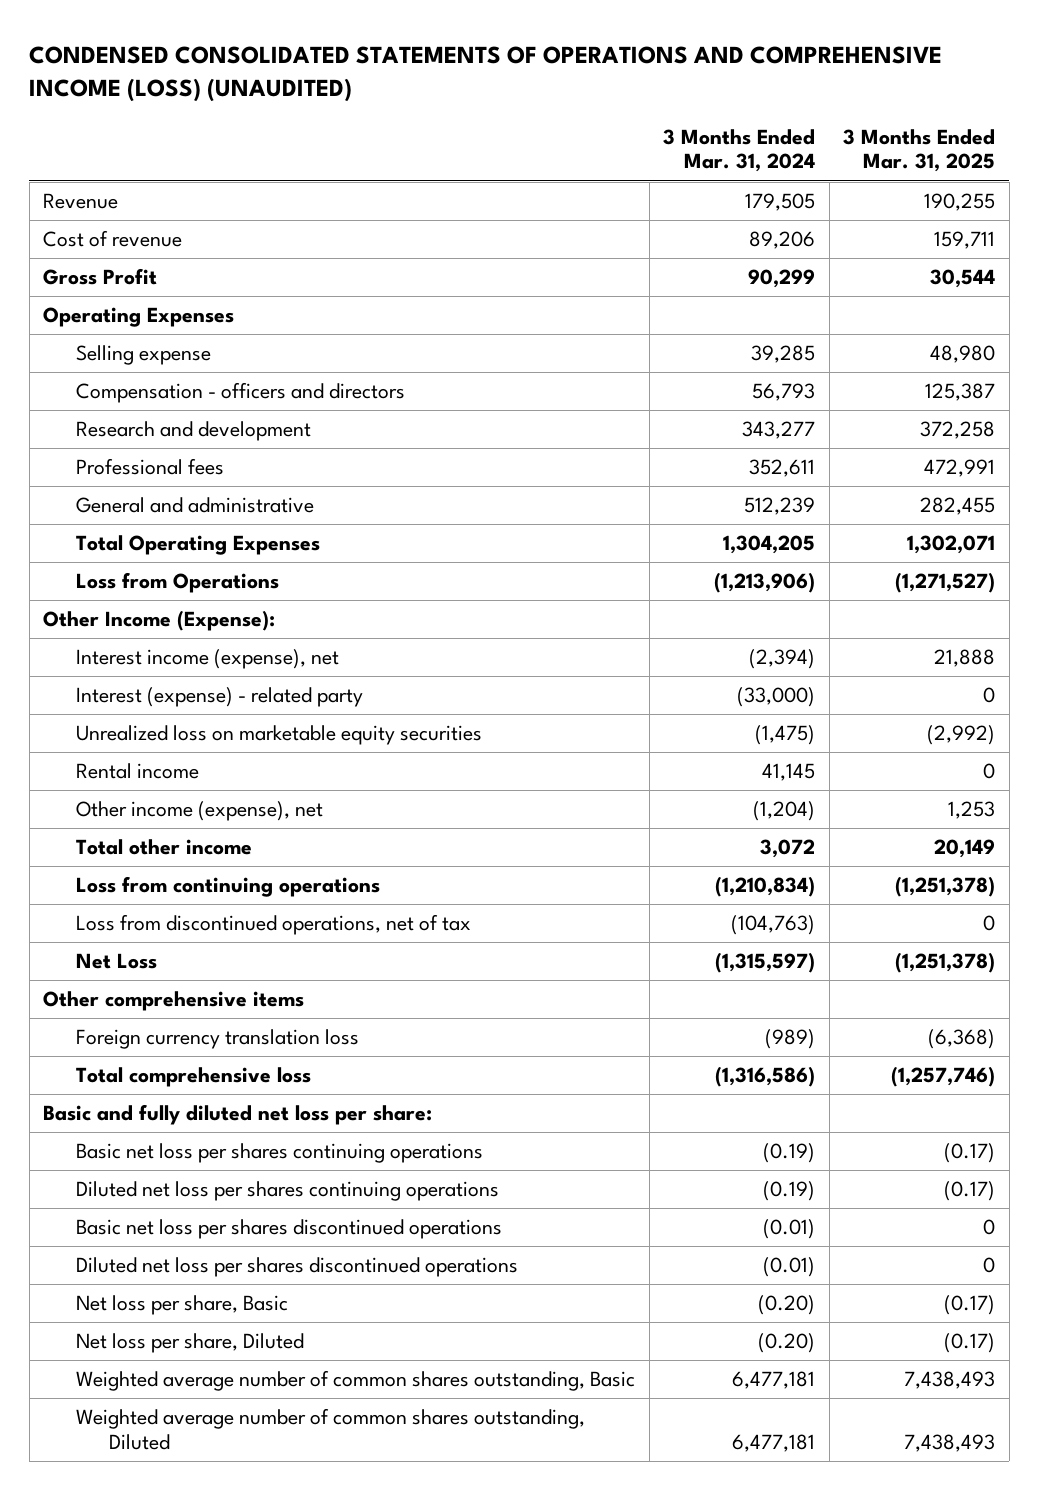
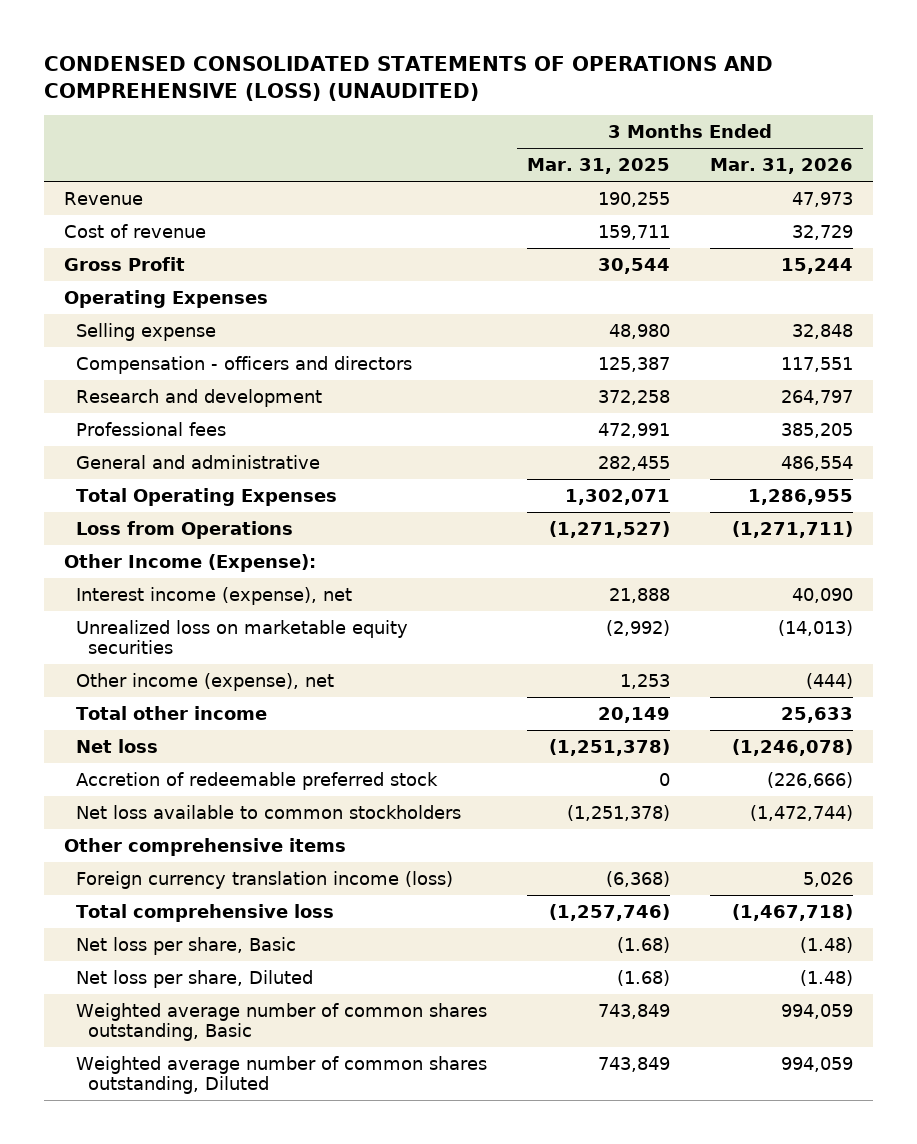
- CONDENSED CONSOLIDATED STATEMENTS OF OPERATIONS AND COMPREHENSIVE INCOME (LOSS) (UNAUDITED)
+ CONDENSED CONSOLIDATED STATEMENTS OF OPERATIONS AND COMPREHENSIVE (LOSS) (UNAUDITED)
- | 3 Months Ended Mar. 31, 2024 | 3 Months Ended Mar. 31, 2025
+ | 3 Months Ended Mar. 31, 2025 | 3 Months Ended Mar. 31, 2026
- Interest (expense) - related party | (33,000) | 0
- Rental income | 41,145 | 0
- Loss from continuing operations | (1,210,834) | (1,251,378)
- Loss from discontinued operations, net of tax | (104,763) | 0
- Net Loss | (1,315,597) | (1,251,378)
+ Net loss | (1,251,378) | (1,246,078)
+ Accretion of redeemable preferred stock | 0 | (226,666)
+ Net loss available to common stockholders | (1,251,378) | (1,472,744)
- Foreign currency translation loss | (989) | (6,368)
+ Foreign currency translation income (loss) | (6,368) | 5,026
- Basic and fully diluted net loss per share:
- Basic net loss per shares continuing operations | (0.19) | (0.17)
- Diluted net loss per shares continuing operations | (0.19) | (0.17)
- Basic net loss per shares discontinued operations | (0.01) | 0
- Diluted net loss per shares discontinued operations | (0.01) | 0
- Net loss per share, Basic | (0.20) | (0.17)
- Net loss per share, Diluted | (0.20) | (0.17)
- Weighted average number of common shares outstanding, Basic | 6,477,181 | 7,438,493
- Weighted average number of common shares outstanding, Diluted | 6,477,181 | 7,438,493
+ Net loss per share, Basic | (1.68) | (1.48)
+ Net loss per share, Diluted | (1.68) | (1.48)
+ Weighted average number of common shares outstanding, Basic | 743,849 | 994,059
+ Weighted average number of common shares outstanding, Diluted | 743,849 | 994,059

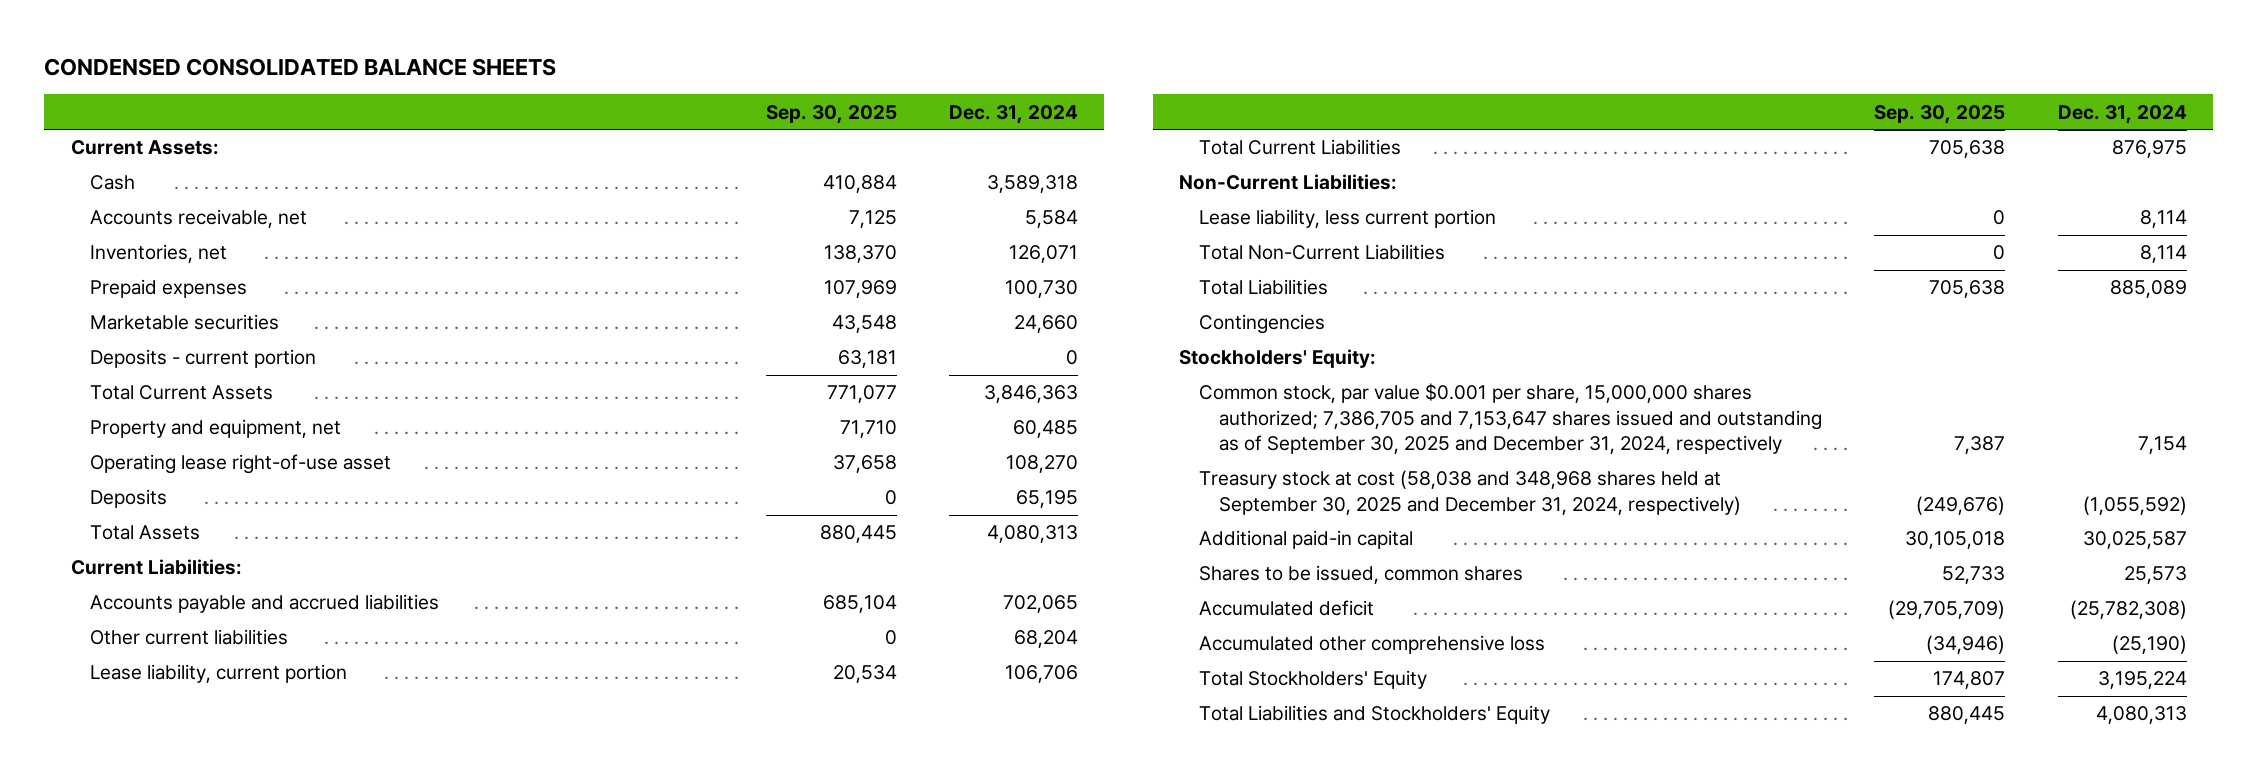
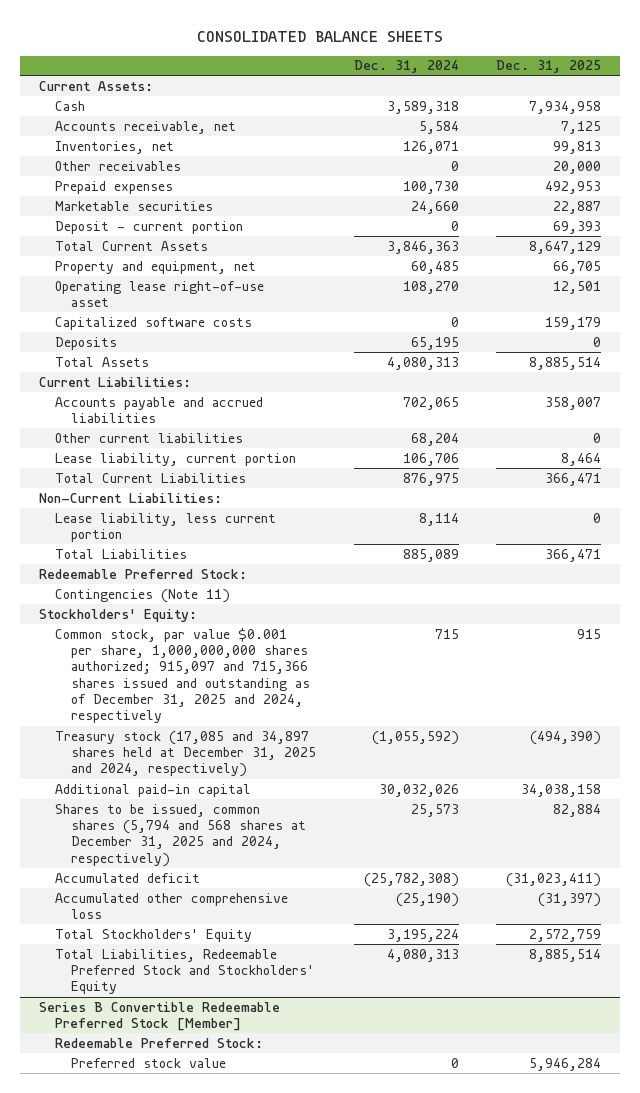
- CONDENSED CONSOLIDATED BALANCE SHEETS
+ CONSOLIDATED BALANCE SHEETS
- | Sep. 30, 2025 | Dec. 31, 2024
+ | Dec. 31, 2024 | Dec. 31, 2025
+ Other receivables | 0 | 20,000
- Deposits - current portion | 63,181 | 0
+ Deposit - current portion | 0 | 69,393
+ Capitalized software costs | 0 | 159,179
- Total Non-Current Liabilities | 0 | 8,114
- Contingencies
+ Redeemable Preferred Stock:
+ Contingencies (Note 11)
- Common stock, par value $0.001 per share, 15,000,000 shares authorized; 7,386,705 and 7,153,647 shares issued and outstanding as of September 30, 2025 and December 31, 2024, respectively | 7,387 | 7,154
- Treasury stock at cost (58,038 and 348,968 shares held at September 30, 2025 and December 31, 2024, respectively) | (249,676) | (1,055,592)
- Additional paid-in capital | 30,105,018 | 30,025,587
- Shares to be issued, common shares | 52,733 | 25,573
+ Common stock, par value $0.001 per share, 1,000,000,000 shares authorized; 915,097 and 715,366 shares issued and outstanding as of December 31, 2025 and 2024, respectively | 715 | 915
+ Treasury stock (17,085 and 34,897 shares held at December 31, 2025 and 2024, respectively) | (1,055,592) | (494,390)
+ Additional paid-in capital | 30,032,026 | 34,038,158
+ Shares to be issued, common shares (5,794 and 568 shares at December 31, 2025 and 2024, respectively) | 25,573 | 82,884
- Total Liabilities and Stockholders' Equity | 880,445 | 4,080,313
+ Total Liabilities, Redeemable Preferred Stock and Stockholders' Equity | 4,080,313 | 8,885,514
+ Series B Convertible Redeemable Preferred Stock [Member]
+ Redeemable Preferred Stock:
+ Preferred stock value | 0 | 5,946,284

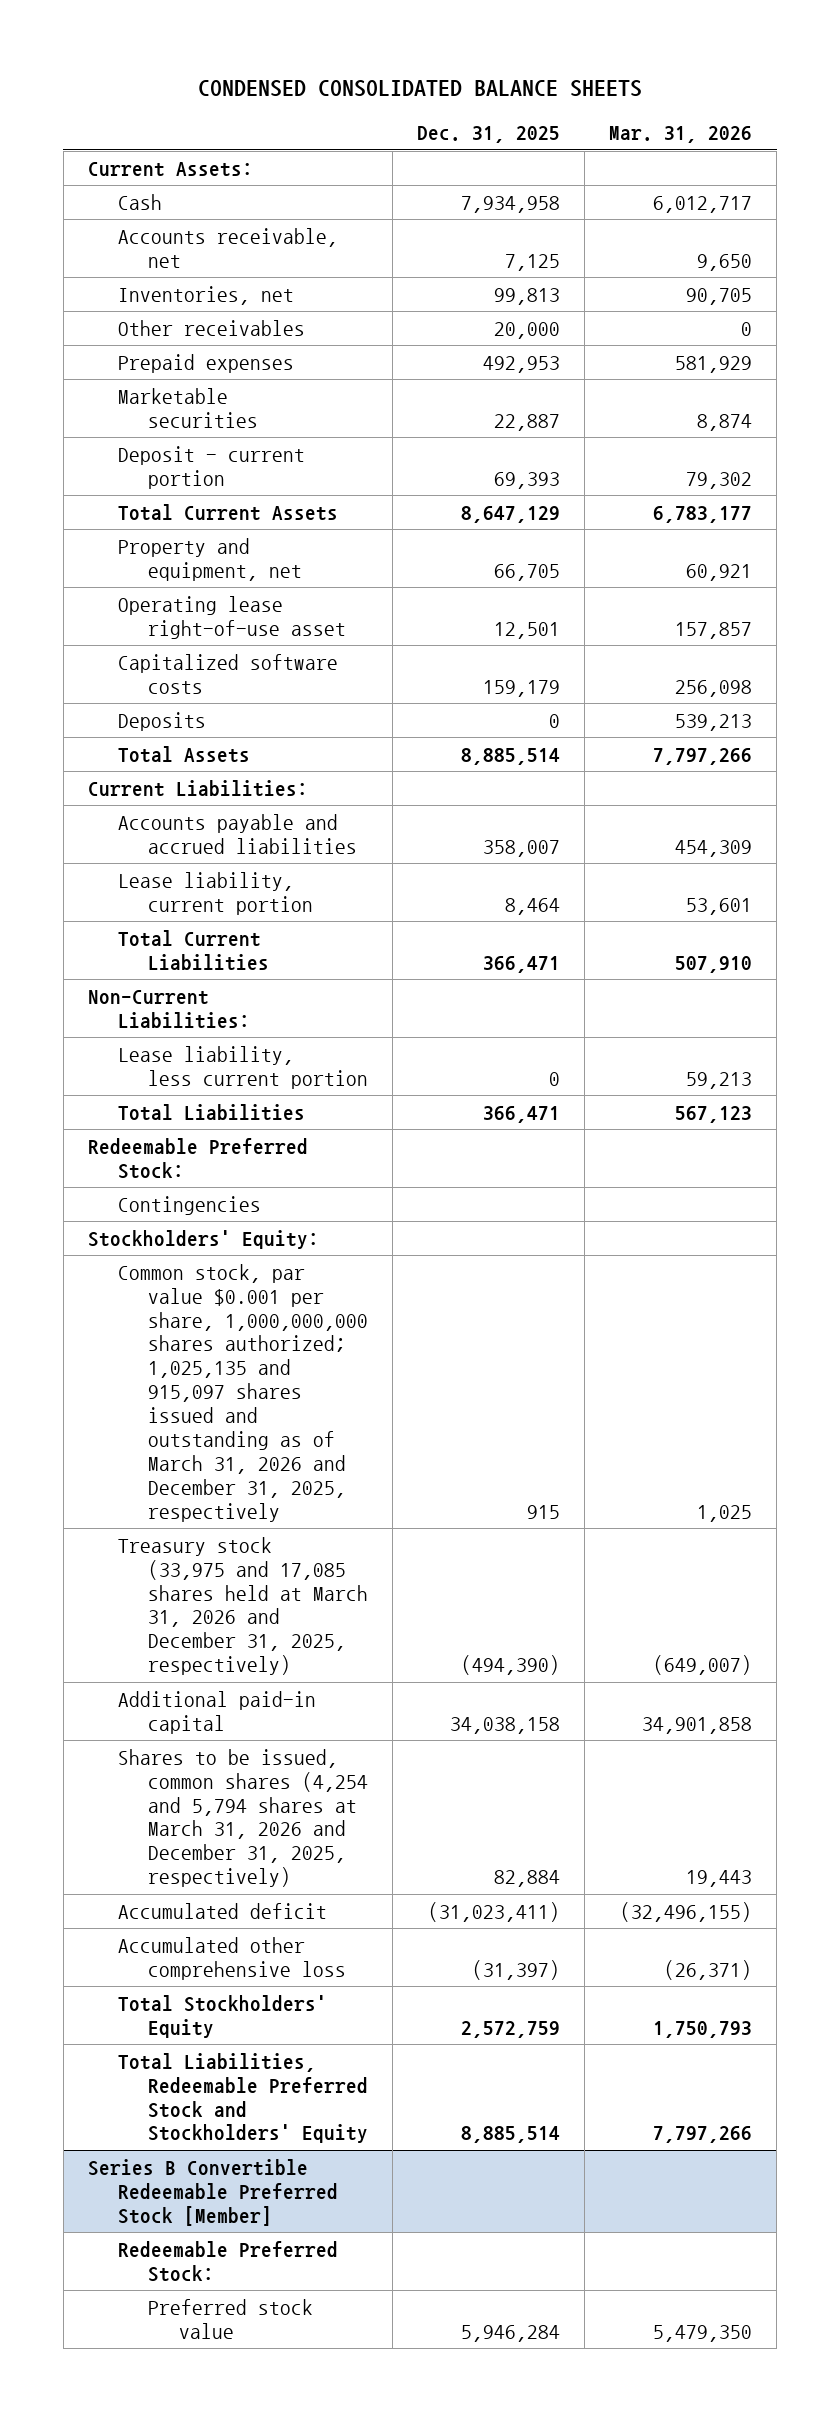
- CONSOLIDATED BALANCE SHEETS
+ CONDENSED CONSOLIDATED BALANCE SHEETS
- | Dec. 31, 2024 | Dec. 31, 2025
+ | Dec. 31, 2025 | Mar. 31, 2026
- Other current liabilities | 68,204 | 0
- Contingencies (Note 11)
+ Contingencies
- Common stock, par value $0.001 per share, 1,000,000,000 shares authorized; 915,097 and 715,366 shares issued and outstanding as of December 31, 2025 and 2024, respectively | 715 | 915
- Treasury stock (17,085 and 34,897 shares held at December 31, 2025 and 2024, respectively) | (1,055,592) | (494,390)
+ Common stock, par value $0.001 per share, 1,000,000,000 shares authorized; 1,025,135 and 915,097 shares issued and outstanding as of March 31, 2026 and December 31, 2025, respectively | 915 | 1,025
+ Treasury stock (33,975 and 17,085 shares held at March 31, 2026 and December 31, 2025, respectively) | (494,390) | (649,007)
- Shares to be issued, common shares (5,794 and 568 shares at December 31, 2025 and 2024, respectively) | 25,573 | 82,884
+ Shares to be issued, common shares (4,254 and 5,794 shares at March 31, 2026 and December 31, 2025, respectively) | 82,884 | 19,443

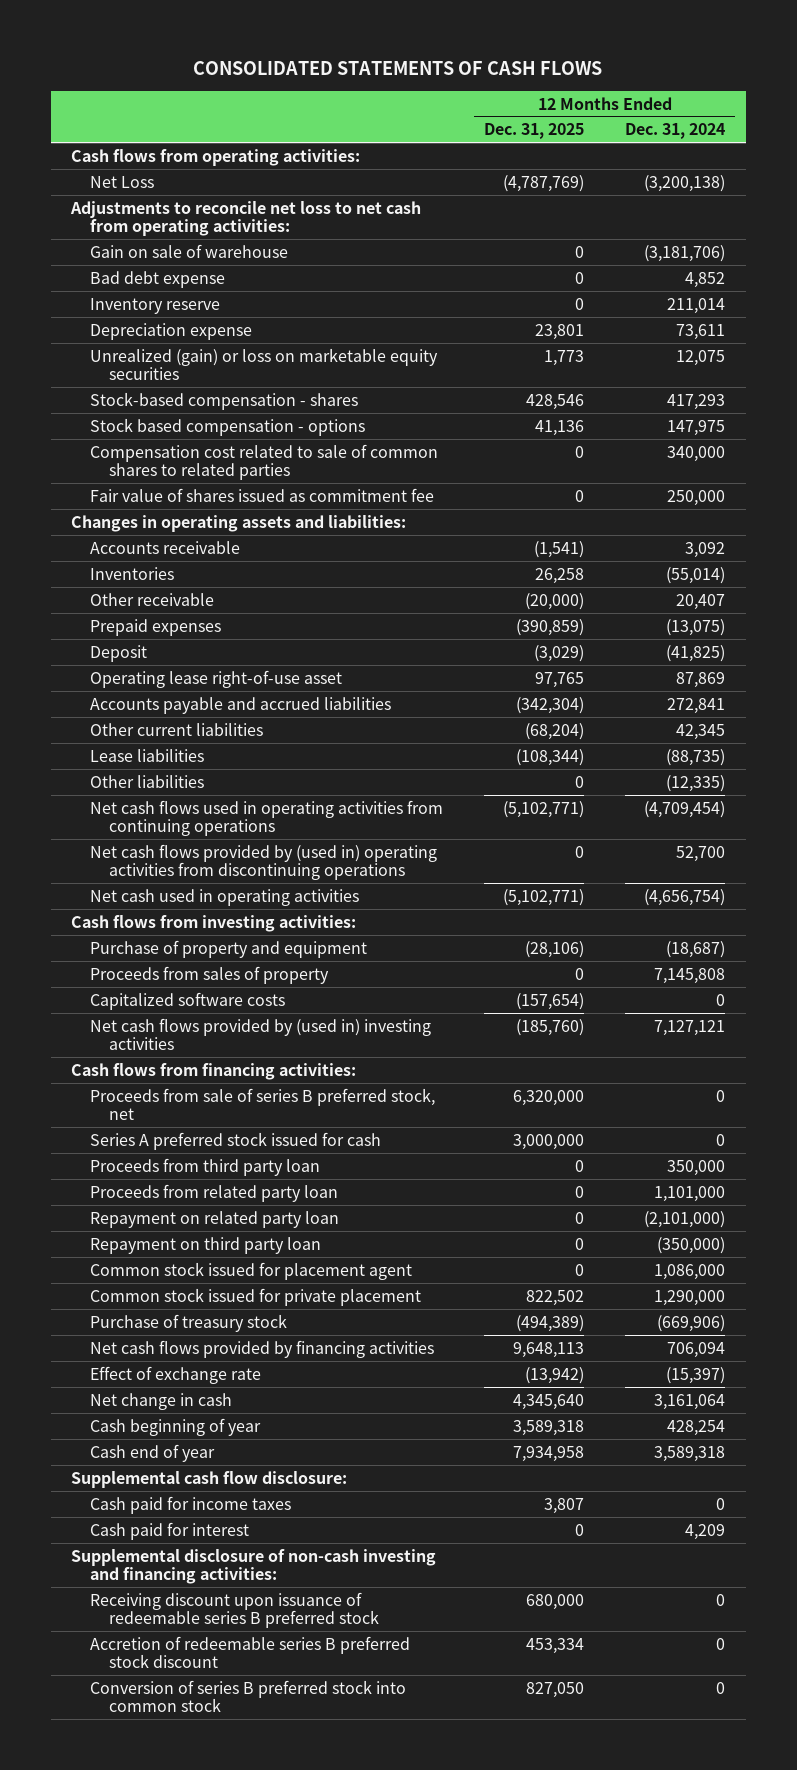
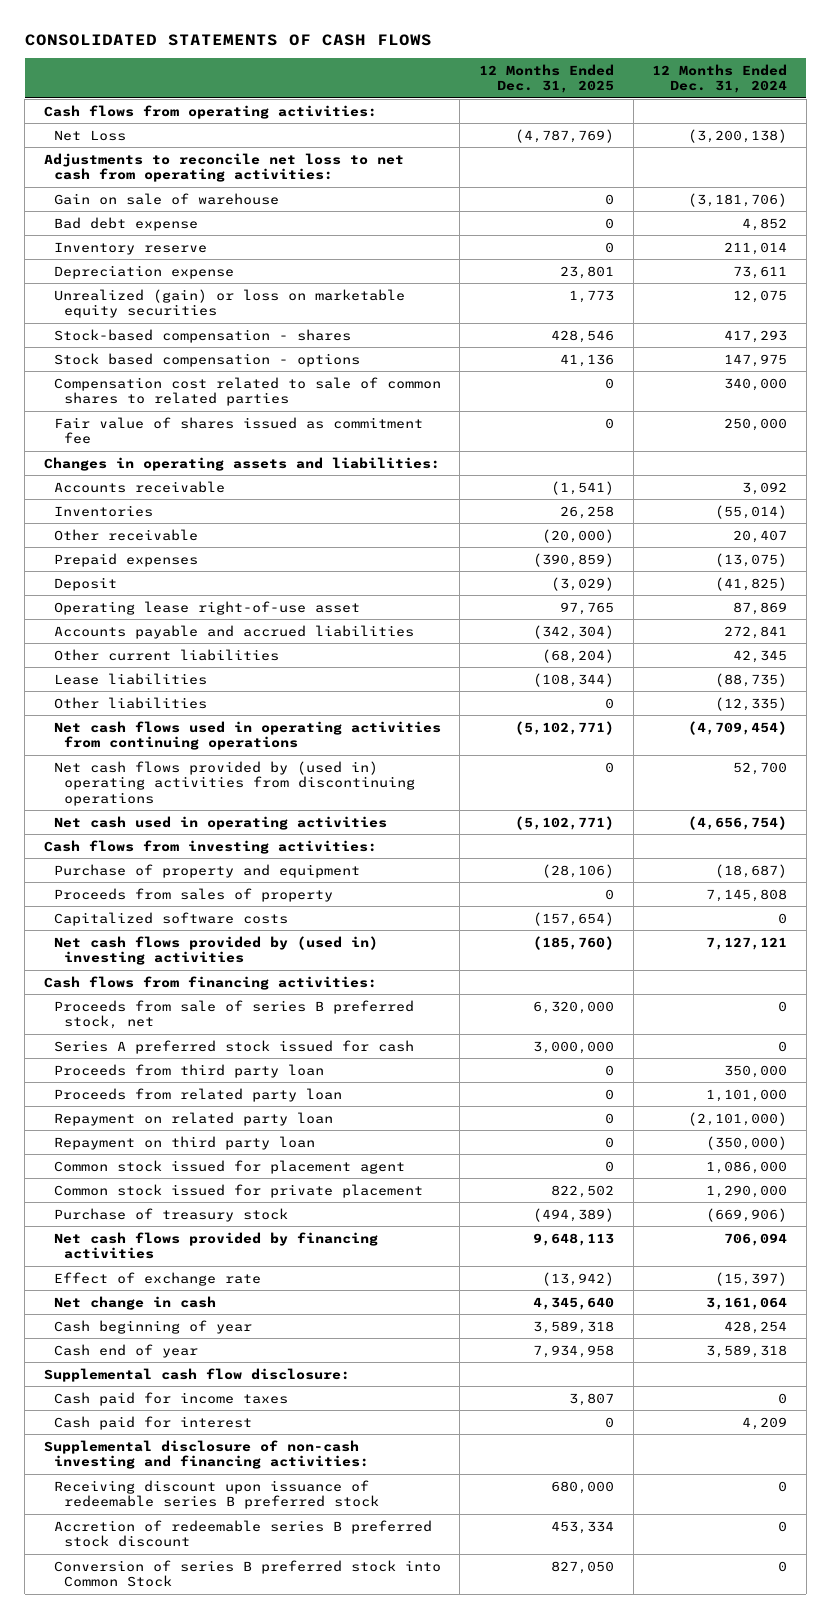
- Conversion of series B preferred stock into common stock | 827,050 | 0
+ Conversion of series B preferred stock into Common Stock | 827,050 | 0

